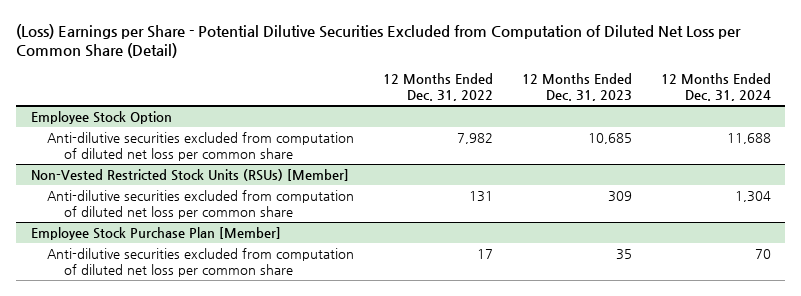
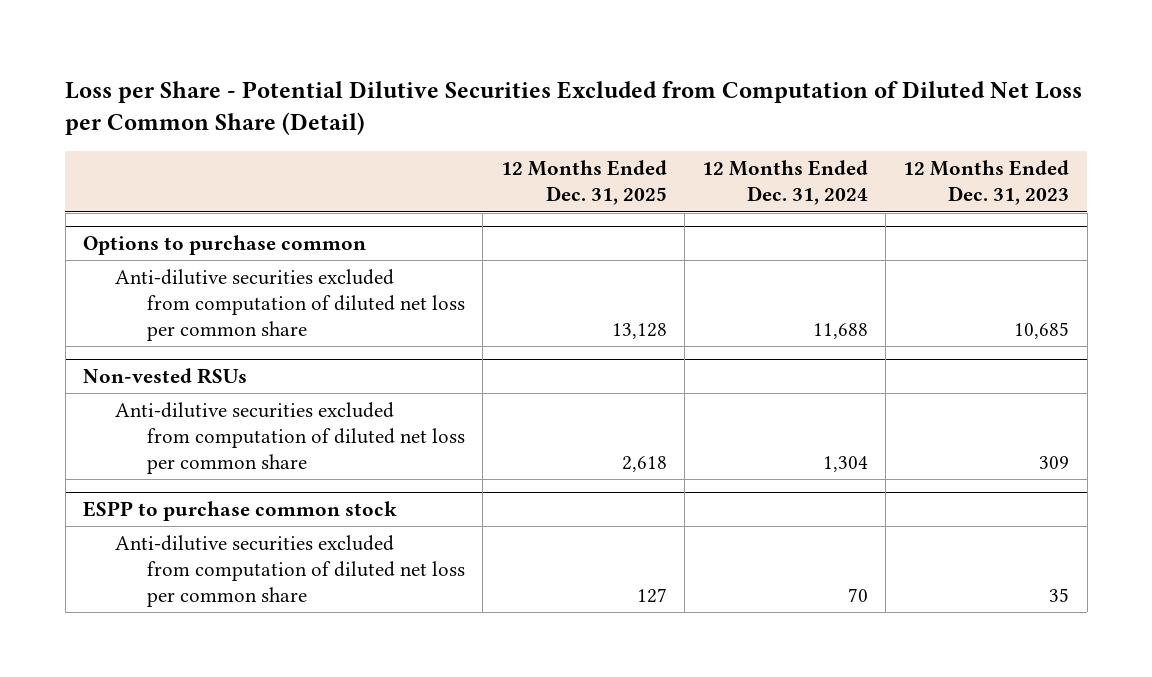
- (Loss) Earnings per Share - Potential Dilutive Securities Excluded from Computation of Diluted Net Loss per Common Share (Detail)
+ Loss per Share - Potential Dilutive Securities Excluded from Computation of Diluted Net Loss per Common Share (Detail)
- | 12 Months Ended Dec. 31, 2022 | 12 Months Ended Dec. 31, 2023 | 12 Months Ended Dec. 31, 2024
+ | 12 Months Ended Dec. 31, 2025 | 12 Months Ended Dec. 31, 2024 | 12 Months Ended Dec. 31, 2023
- Employee Stock Option
+ Options to purchase common
- Non-Vested Restricted Stock Units (RSUs) [Member]
+ Non-vested RSUs
- Employee Stock Purchase Plan [Member]
+ ESPP to purchase common stock

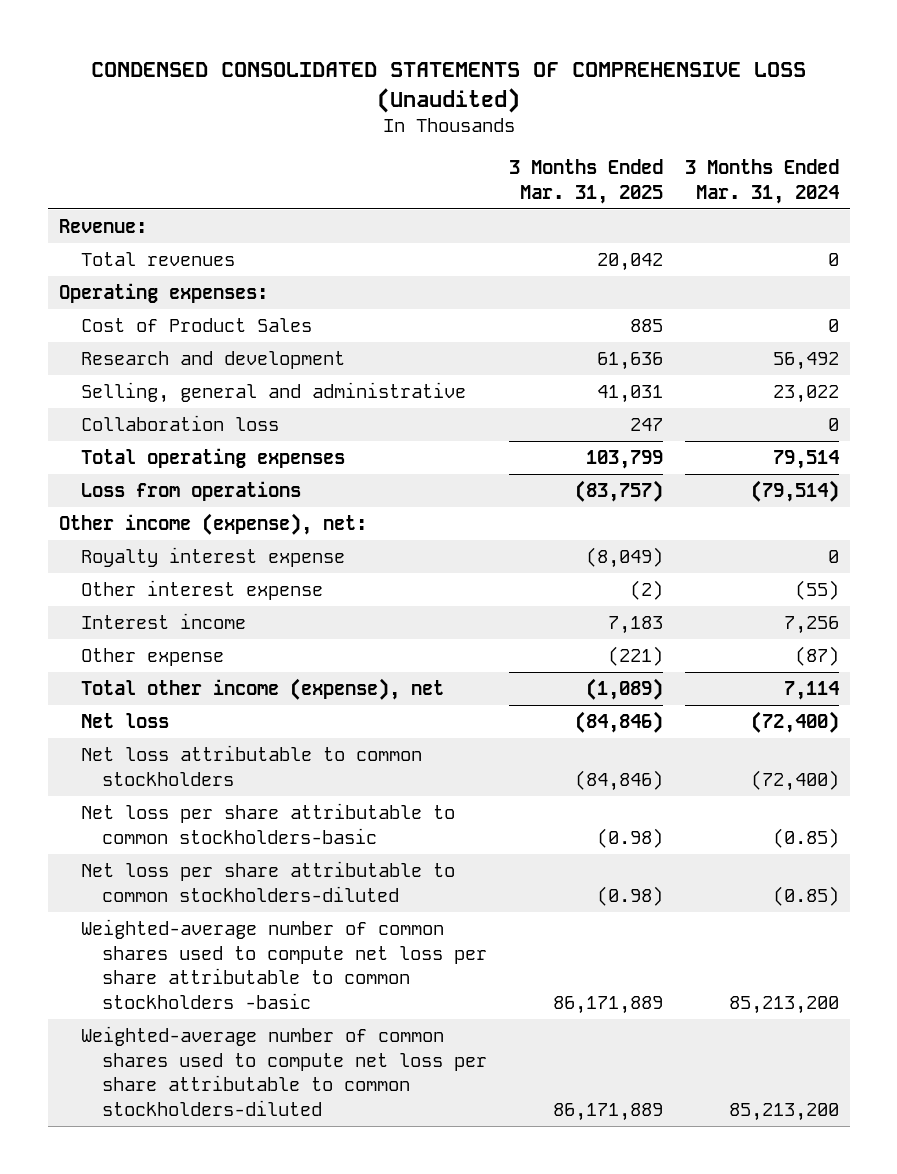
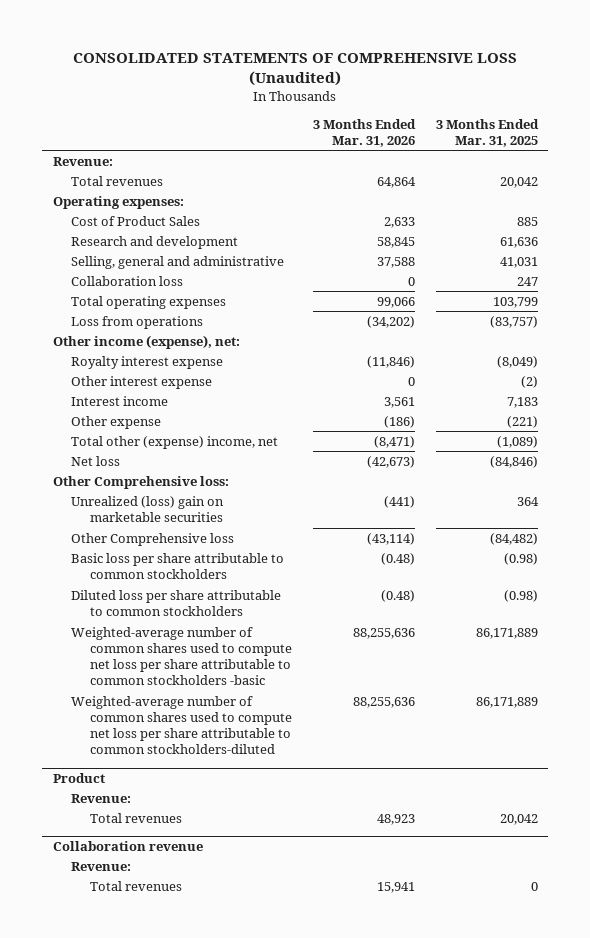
- CONDENSED CONSOLIDATED STATEMENTS OF COMPREHENSIVE LOSS (Unaudited)
+ CONSOLIDATED STATEMENTS OF COMPREHENSIVE LOSS (Unaudited)
- | 3 Months Ended Mar. 31, 2025 | 3 Months Ended Mar. 31, 2024
+ | 3 Months Ended Mar. 31, 2026 | 3 Months Ended Mar. 31, 2025
- Total other income (expense), net | (1,089) | 7,114
+ Total other (expense) income, net | (8,471) | (1,089)
- Net loss attributable to common stockholders | (84,846) | (72,400)
- Net loss per share attributable to common stockholders-basic | (0.98) | (0.85)
- Net loss per share attributable to common stockholders-diluted | (0.98) | (0.85)
+ Other Comprehensive loss:
+ Unrealized (loss) gain on marketable securities | (441) | 364
+ Other Comprehensive loss | (43,114) | (84,482)
+ Basic loss per share attributable to common stockholders | (0.48) | (0.98)
+ Diluted loss per share attributable to common stockholders | (0.48) | (0.98)
+ Product
+ Revenue:
+ Total revenues | 48,923 | 20,042
+ Collaboration revenue
+ Revenue:
+ Total revenues | 15,941 | 0

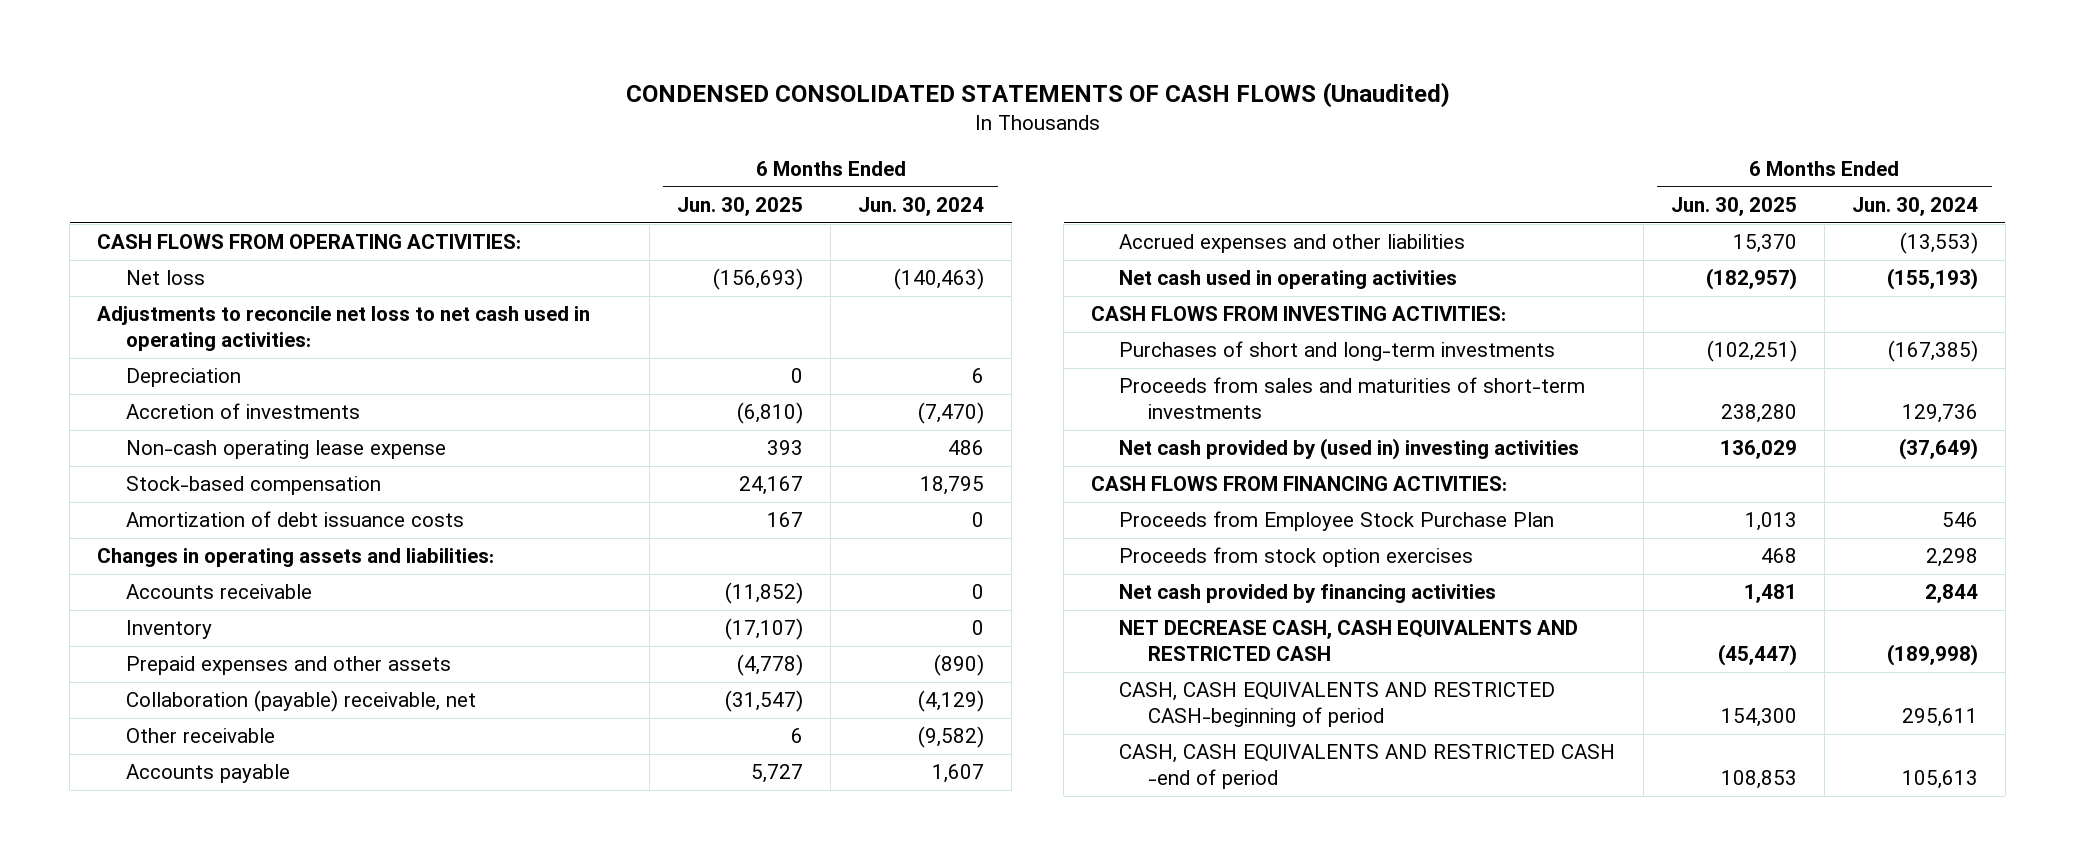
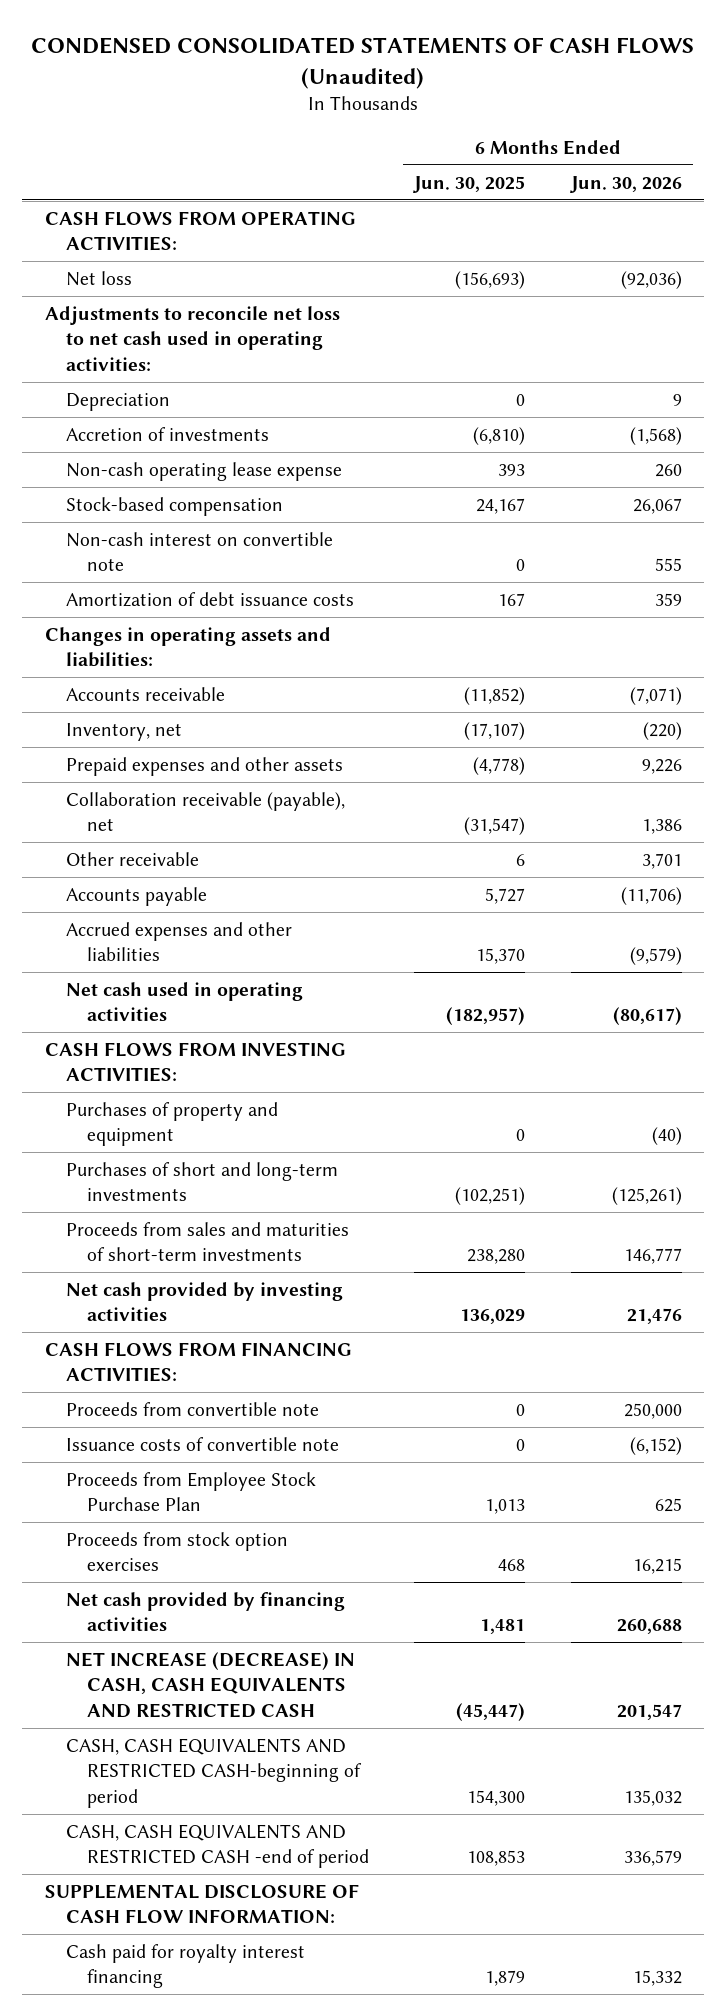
- | 6 Months Ended Jun. 30, 2025 | 6 Months Ended Jun. 30, 2024
+ | 6 Months Ended Jun. 30, 2025 | 6 Months Ended Jun. 30, 2026
+ Non-cash interest on convertible note | 0 | 555
- Inventory | (17,107) | 0
+ Inventory, net | (17,107) | (220)
- Collaboration (payable) receivable, net | (31,547) | (4,129)
+ Collaboration receivable (payable), net | (31,547) | 1,386
+ Purchases of property and equipment | 0 | (40)
- Net cash provided by (used in) investing activities | 136,029 | (37,649)
+ Net cash provided by investing activities | 136,029 | 21,476
+ Proceeds from convertible note | 0 | 250,000
+ Issuance costs of convertible note | 0 | (6,152)
- NET DECREASE CASH, CASH EQUIVALENTS AND RESTRICTED CASH | (45,447) | (189,998)
+ NET INCREASE (DECREASE) IN CASH, CASH EQUIVALENTS AND RESTRICTED CASH | (45,447) | 201,547
+ SUPPLEMENTAL DISCLOSURE OF CASH FLOW INFORMATION:
+ Cash paid for royalty interest financing | 1,879 | 15,332

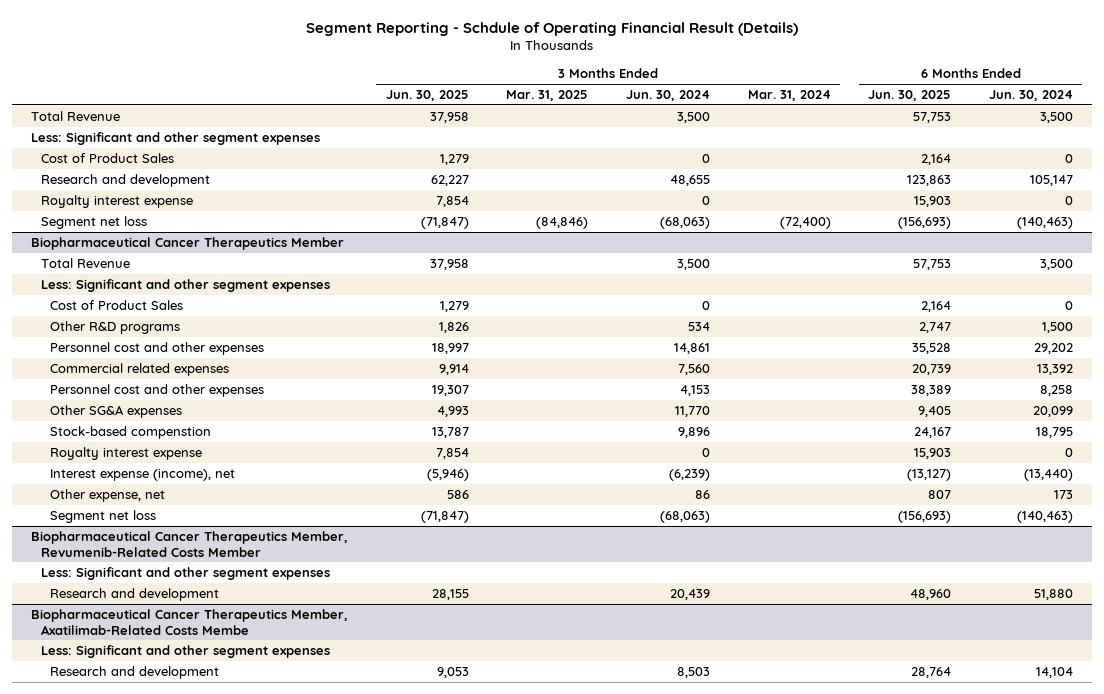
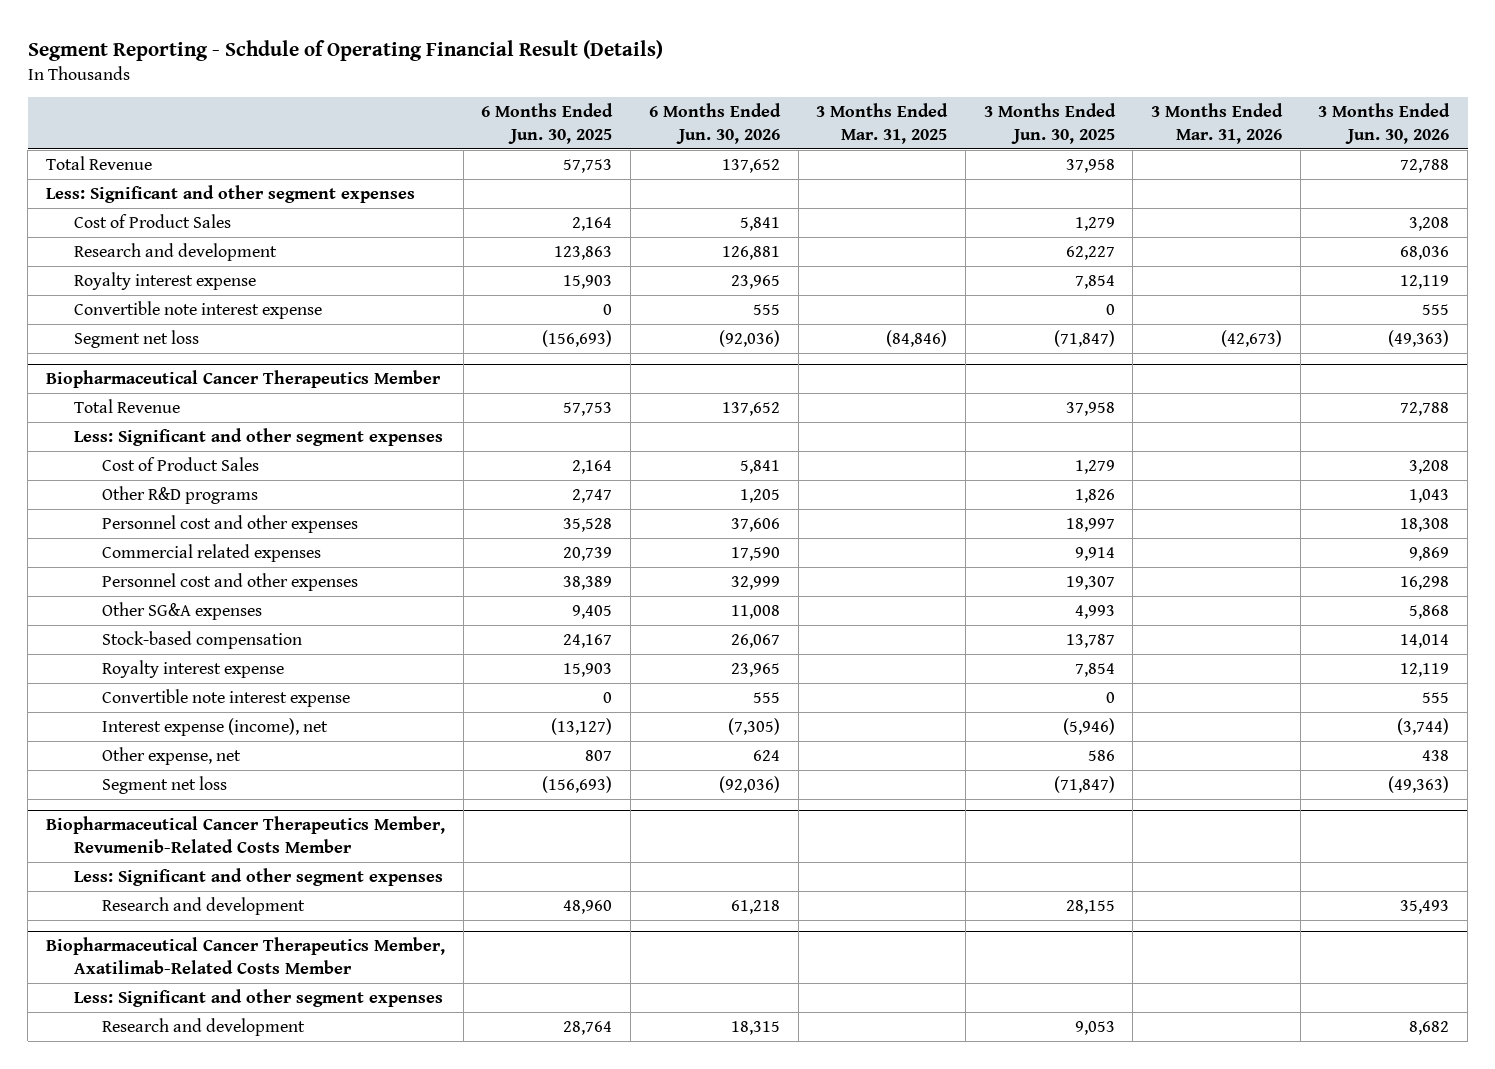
- | 3 Months Ended Jun. 30, 2025 | 3 Months Ended Mar. 31, 2025 | 3 Months Ended Jun. 30, 2024 | 3 Months Ended Mar. 31, 2024 | 6 Months Ended Jun. 30, 2025 | 6 Months Ended Jun. 30, 2024
+ | 6 Months Ended Jun. 30, 2025 | 6 Months Ended Jun. 30, 2026 | 3 Months Ended Mar. 31, 2025 | 3 Months Ended Jun. 30, 2025 | 3 Months Ended Mar. 31, 2026 | 3 Months Ended Jun. 30, 2026
+ Convertible note interest expense | 0 | 555 | | 0 | | 555
@ Biopharmaceutical Cancer Therapeutics Member
- Stock-based compenstion | 13,787 | | 9,896 | | 24,167 | 18,795
+ Stock-based compensation | 24,167 | 26,067 | | 13,787 | | 14,014
+ Convertible note interest expense | 0 | 555 | | 0 | | 555
- Biopharmaceutical Cancer Therapeutics Member, Axatilimab-Related Costs Membe
+ Biopharmaceutical Cancer Therapeutics Member, Axatilimab-Related Costs Member

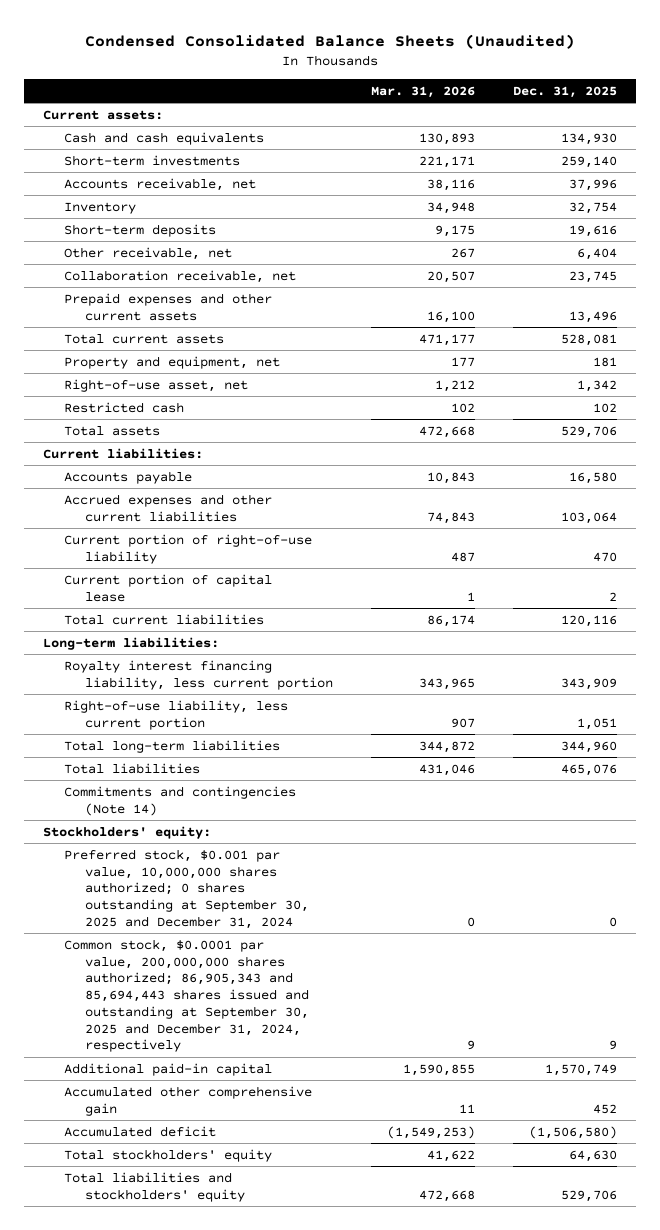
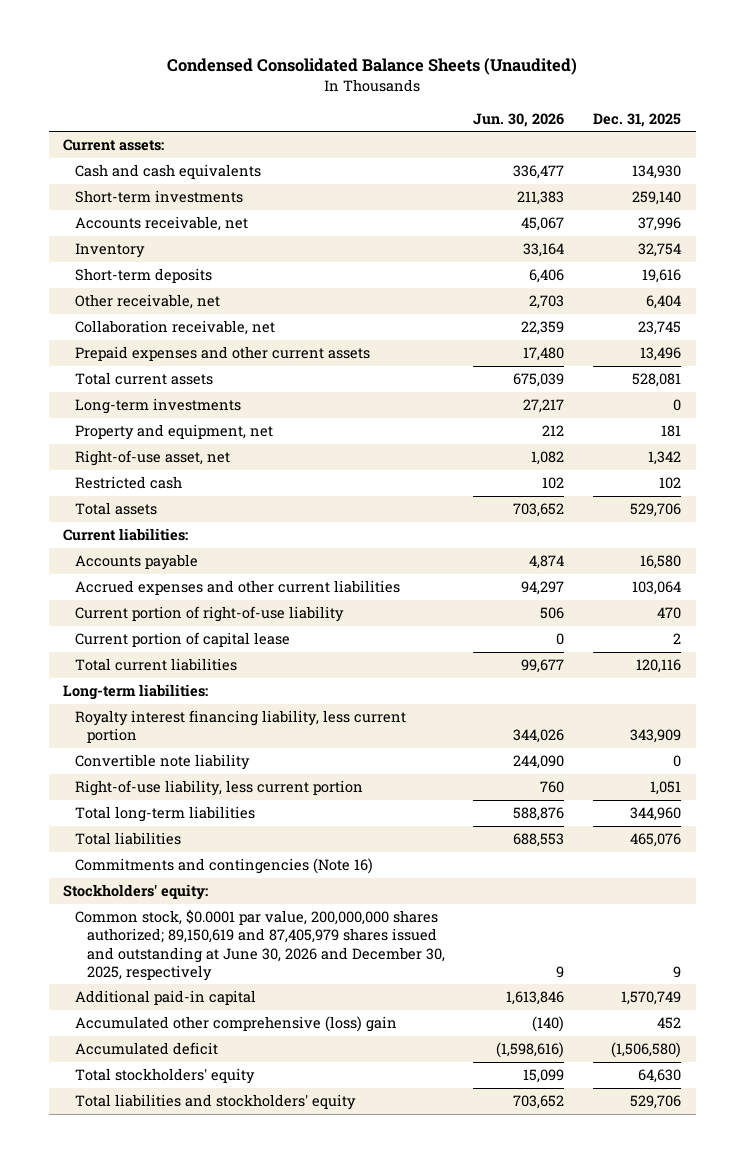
- | Mar. 31, 2026 | Dec. 31, 2025
+ | Jun. 30, 2026 | Dec. 31, 2025
+ Long-term investments | 27,217 | 0
+ Convertible note liability | 244,090 | 0
- Commitments and contingencies (Note 14)
+ Commitments and contingencies (Note 16)
- Preferred stock, $0.001 par value, 10,000,000 shares authorized; 0 shares outstanding at September 30, 2025 and December 31, 2024 | 0 | 0
- Common stock, $0.0001 par value, 200,000,000 shares authorized; 86,905,343 and 85,694,443 shares issued and outstanding at September 30, 2025 and December 31, 2024, respectively | 9 | 9
+ Common stock, $0.0001 par value, 200,000,000 shares authorized; 89,150,619 and 87,405,979 shares issued and outstanding at June 30, 2026 and December 30, 2025, respectively | 9 | 9
- Accumulated other comprehensive gain | 11 | 452
+ Accumulated other comprehensive (loss) gain | (140) | 452

